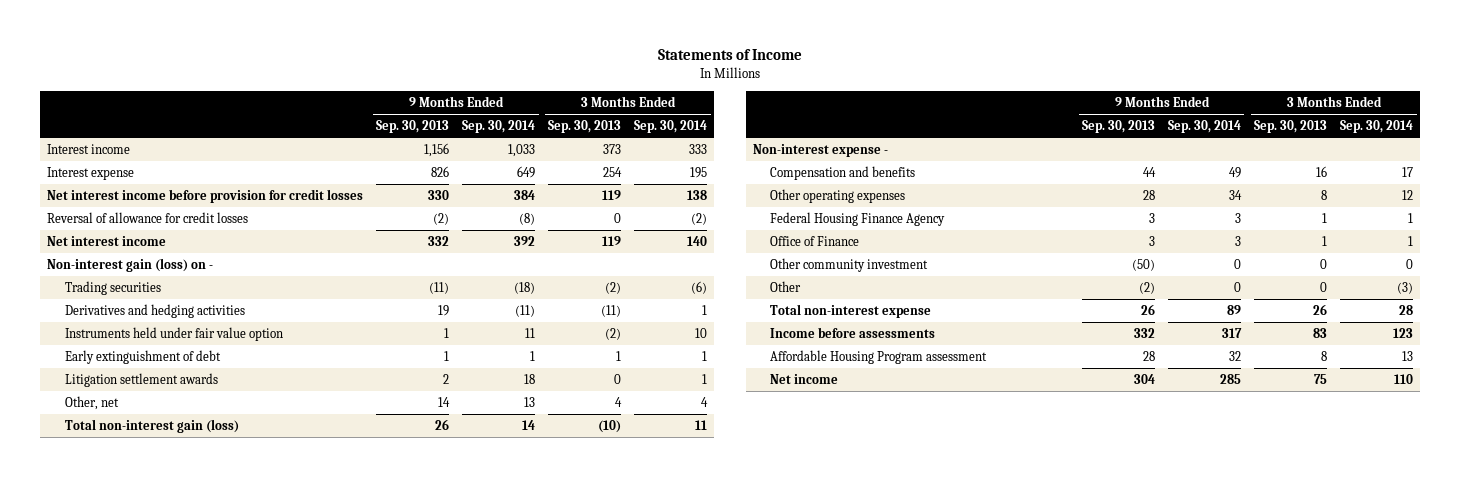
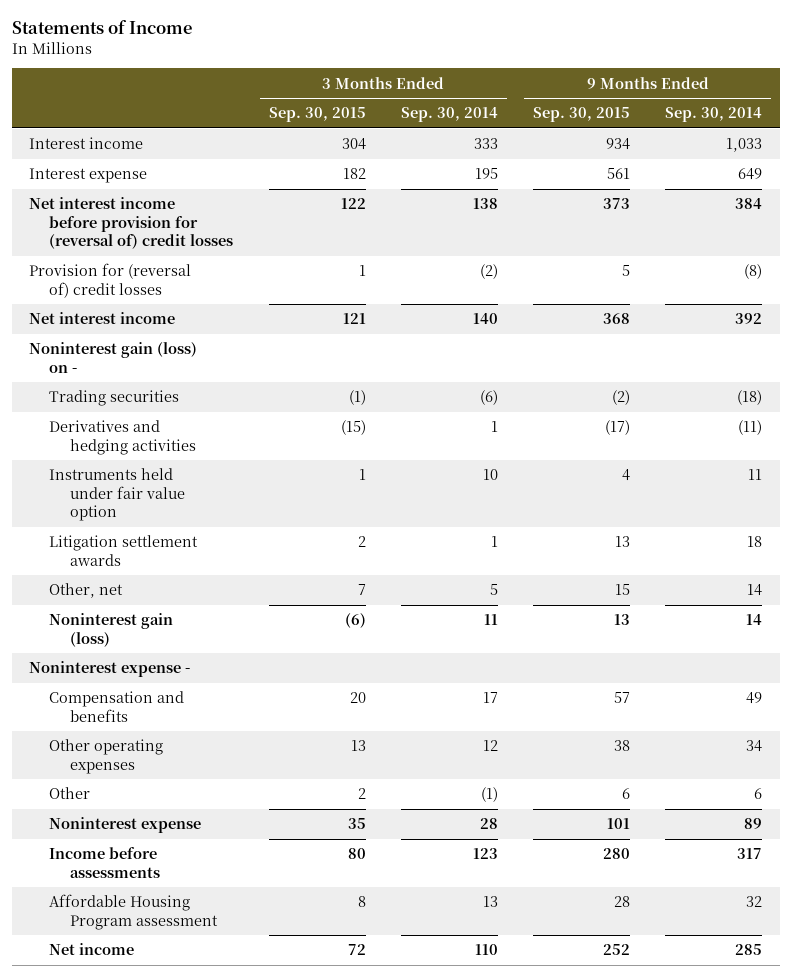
- | 9 Months Ended Sep. 30, 2013 | 9 Months Ended Sep. 30, 2014 | 3 Months Ended Sep. 30, 2013 | 3 Months Ended Sep. 30, 2014
+ | 3 Months Ended Sep. 30, 2015 | 3 Months Ended Sep. 30, 2014 | 9 Months Ended Sep. 30, 2015 | 9 Months Ended Sep. 30, 2014
- Net interest income before provision for credit losses | 330 | 384 | 119 | 138
- Reversal of allowance for credit losses | (2) | (8) | 0 | (2)
+ Net interest income before provision for (reversal of) credit losses | 122 | 138 | 373 | 384
+ Provision for (reversal of) credit losses | 1 | (2) | 5 | (8)
- Non-interest gain (loss) on -
+ Noninterest gain (loss) on -
- Early extinguishment of debt | 1 | 1 | 1 | 1
- Other, net | 14 | 13 | 4 | 4
- Total non-interest gain (loss) | 26 | 14 | (10) | 11
- Non-interest expense -
+ Other, net | 7 | 5 | 15 | 14
+ Noninterest gain (loss) | (6) | 11 | 13 | 14
+ Noninterest expense -
- Federal Housing Finance Agency | 3 | 3 | 1 | 1
- Office of Finance | 3 | 3 | 1 | 1
- Other community investment | (50) | 0 | 0 | 0
- Other | (2) | 0 | 0 | (3)
- Total non-interest expense | 26 | 89 | 26 | 28
+ Other | 2 | (1) | 6 | 6
+ Noninterest expense | 35 | 28 | 101 | 89

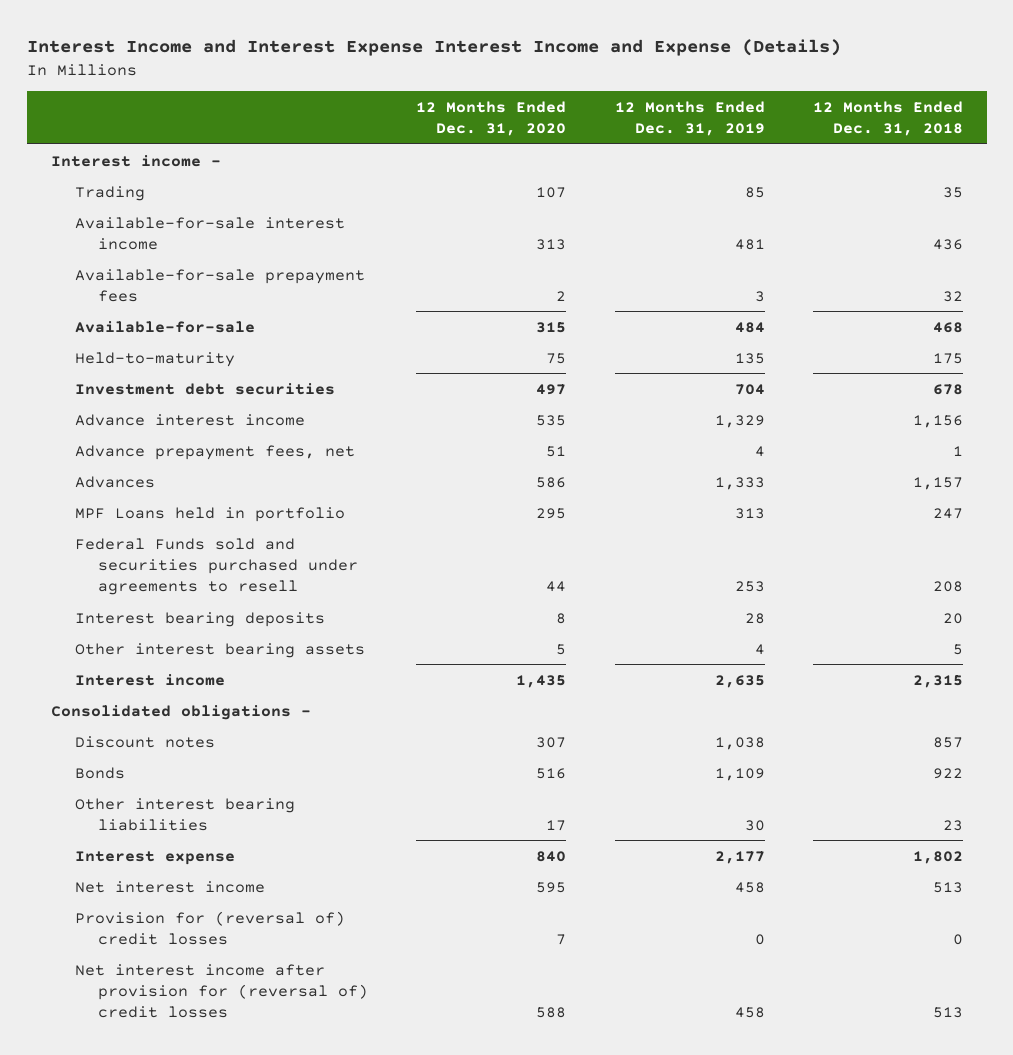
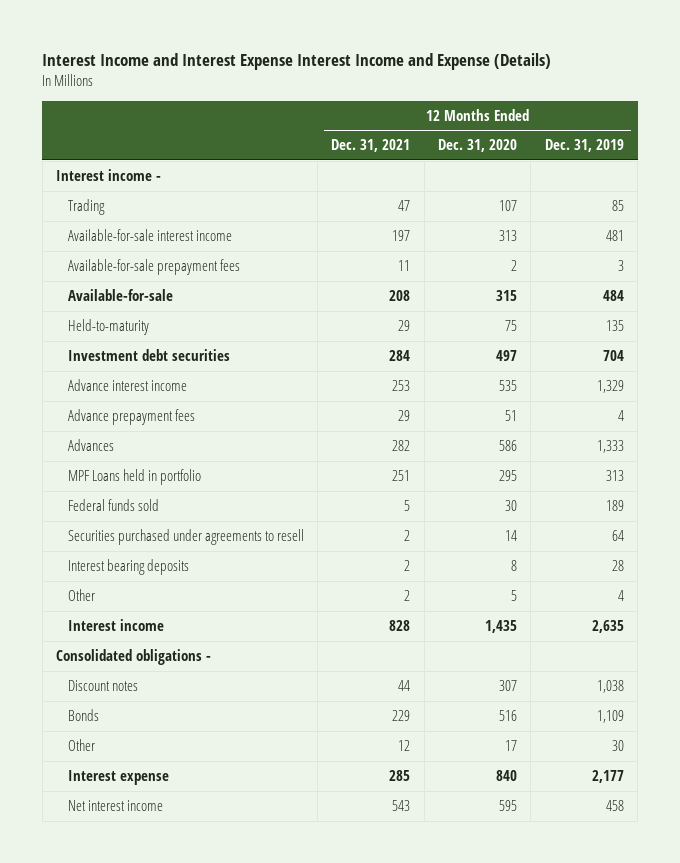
- | 12 Months Ended Dec. 31, 2020 | 12 Months Ended Dec. 31, 2019 | 12 Months Ended Dec. 31, 2018
+ | 12 Months Ended Dec. 31, 2021 | 12 Months Ended Dec. 31, 2020 | 12 Months Ended Dec. 31, 2019
- Advance prepayment fees, net | 51 | 4 | 1
+ Advance prepayment fees | 29 | 51 | 4
- Federal Funds sold and securities purchased under agreements to resell | 44 | 253 | 208
+ Federal funds sold | 5 | 30 | 189
+ Securities purchased under agreements to resell | 2 | 14 | 64
- Other interest bearing assets | 5 | 4 | 5
+ Other | 2 | 5 | 4
- Other interest bearing liabilities | 17 | 30 | 23
+ Other | 12 | 17 | 30
- Provision for (reversal of) credit losses | 7 | 0 | 0
- Net interest income after provision for (reversal of) credit losses | 588 | 458 | 513

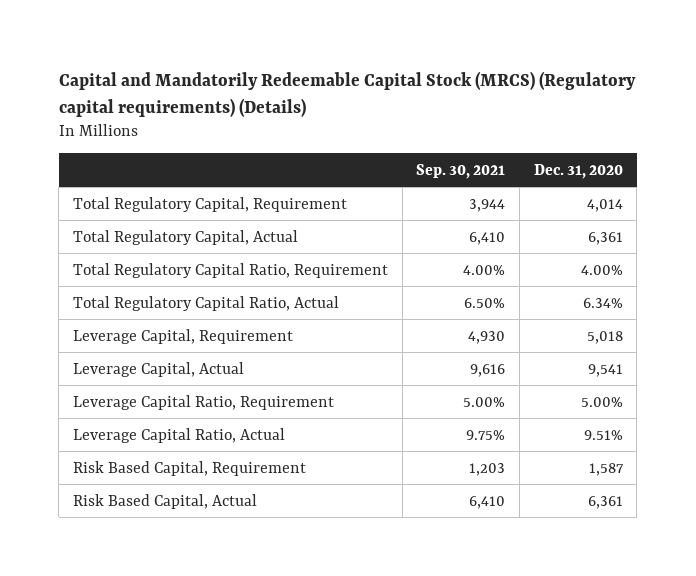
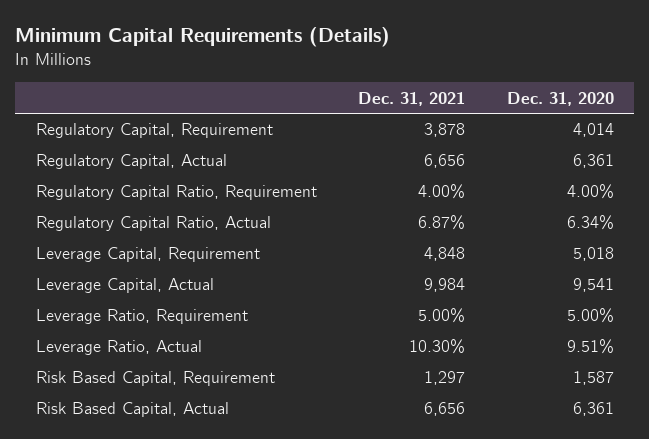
- Capital and Mandatorily Redeemable Capital Stock (MRCS) (Regulatory capital requirements) (Details)
+ Minimum Capital Requirements (Details)
- | Sep. 30, 2021 | Dec. 31, 2020
+ | Dec. 31, 2021 | Dec. 31, 2020
- Total Regulatory Capital, Requirement | 3,944 | 4,014
- Total Regulatory Capital, Actual | 6,410 | 6,361
- Total Regulatory Capital Ratio, Requirement | 4.00% | 4.00%
- Total Regulatory Capital Ratio, Actual | 6.50% | 6.34%
+ Regulatory Capital, Requirement | 3,878 | 4,014
+ Regulatory Capital, Actual | 6,656 | 6,361
+ Regulatory Capital Ratio, Requirement | 4.00% | 4.00%
+ Regulatory Capital Ratio, Actual | 6.87% | 6.34%
- Leverage Capital Ratio, Requirement | 5.00% | 5.00%
- Leverage Capital Ratio, Actual | 9.75% | 9.51%
+ Leverage Ratio, Requirement | 5.00% | 5.00%
+ Leverage Ratio, Actual | 10.30% | 9.51%

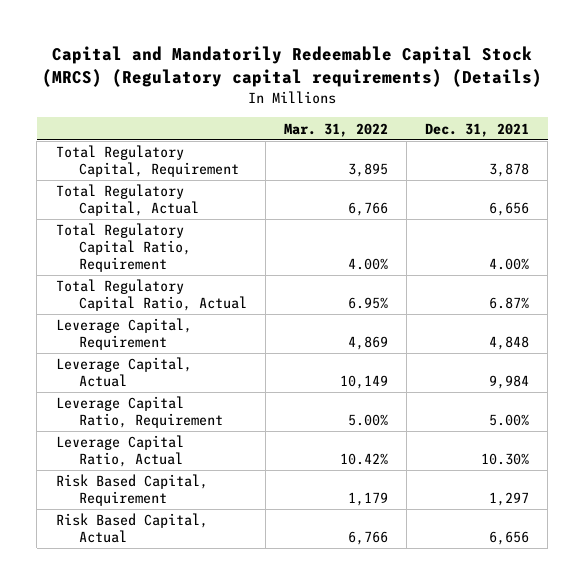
- Minimum Capital Requirements (Details)
+ Capital and Mandatorily Redeemable Capital Stock (MRCS) (Regulatory capital requirements) (Details)
- | Dec. 31, 2021 | Dec. 31, 2020
+ | Mar. 31, 2022 | Dec. 31, 2021
- Regulatory Capital, Requirement | 3,878 | 4,014
- Regulatory Capital, Actual | 6,656 | 6,361
- Regulatory Capital Ratio, Requirement | 4.00% | 4.00%
- Regulatory Capital Ratio, Actual | 6.87% | 6.34%
+ Total Regulatory Capital, Requirement | 3,895 | 3,878
+ Total Regulatory Capital, Actual | 6,766 | 6,656
+ Total Regulatory Capital Ratio, Requirement | 4.00% | 4.00%
+ Total Regulatory Capital Ratio, Actual | 6.95% | 6.87%
- Leverage Ratio, Requirement | 5.00% | 5.00%
- Leverage Ratio, Actual | 10.30% | 9.51%
+ Leverage Capital Ratio, Requirement | 5.00% | 5.00%
+ Leverage Capital Ratio, Actual | 10.42% | 10.30%

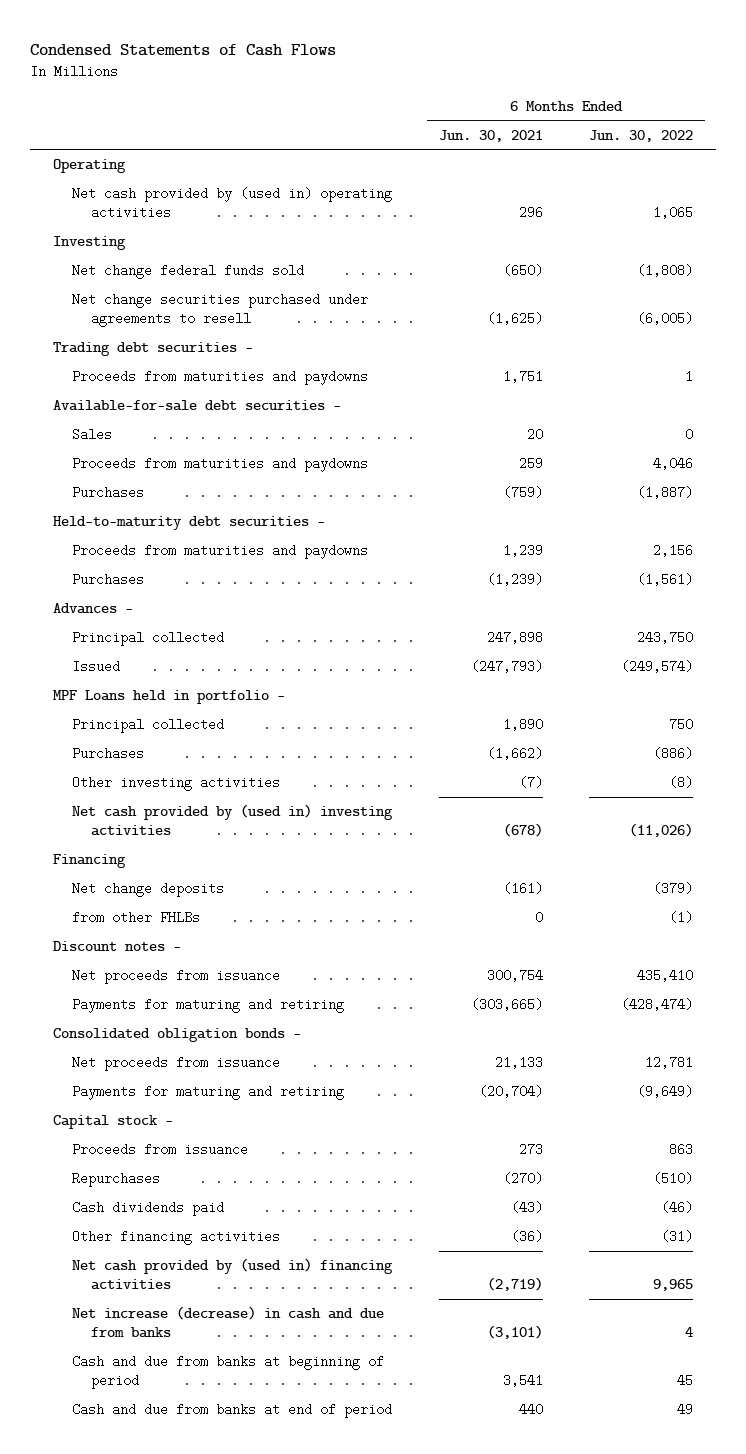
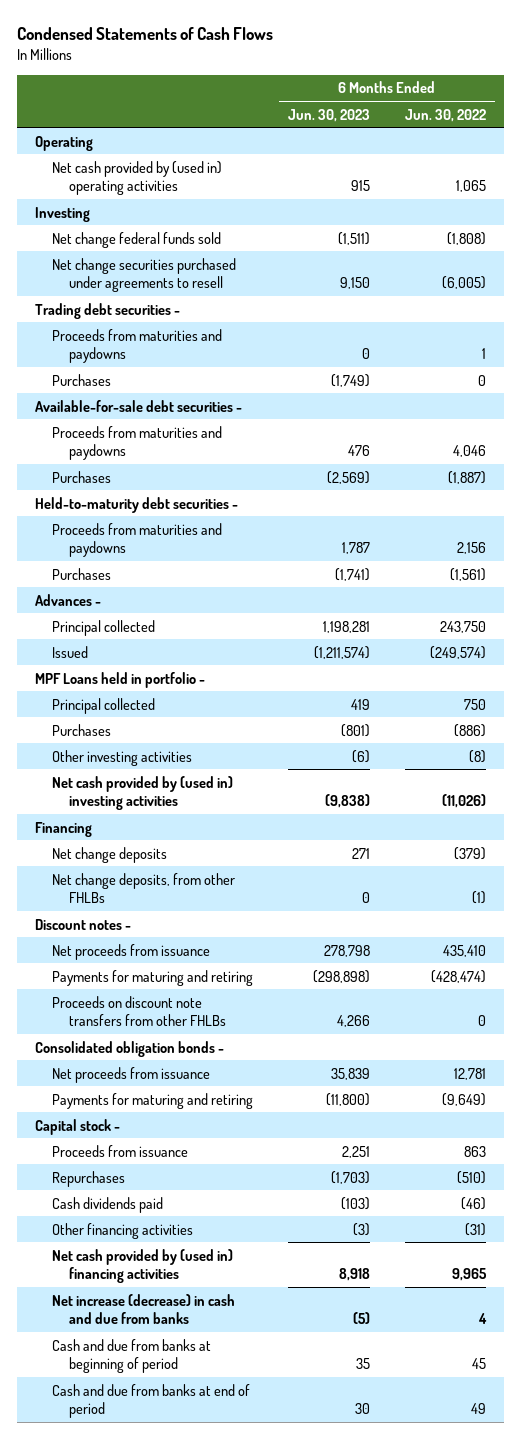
- | 6 Months Ended Jun. 30, 2021 | 6 Months Ended Jun. 30, 2022
+ | 6 Months Ended Jun. 30, 2023 | 6 Months Ended Jun. 30, 2022
+ Purchases | (1,749) | 0
- Sales | 20 | 0
- from other FHLBs | 0 | (1)
+ Net change deposits, from other FHLBs | 0 | (1)
+ Proceeds on discount note transfers from other FHLBs | 4,266 | 0

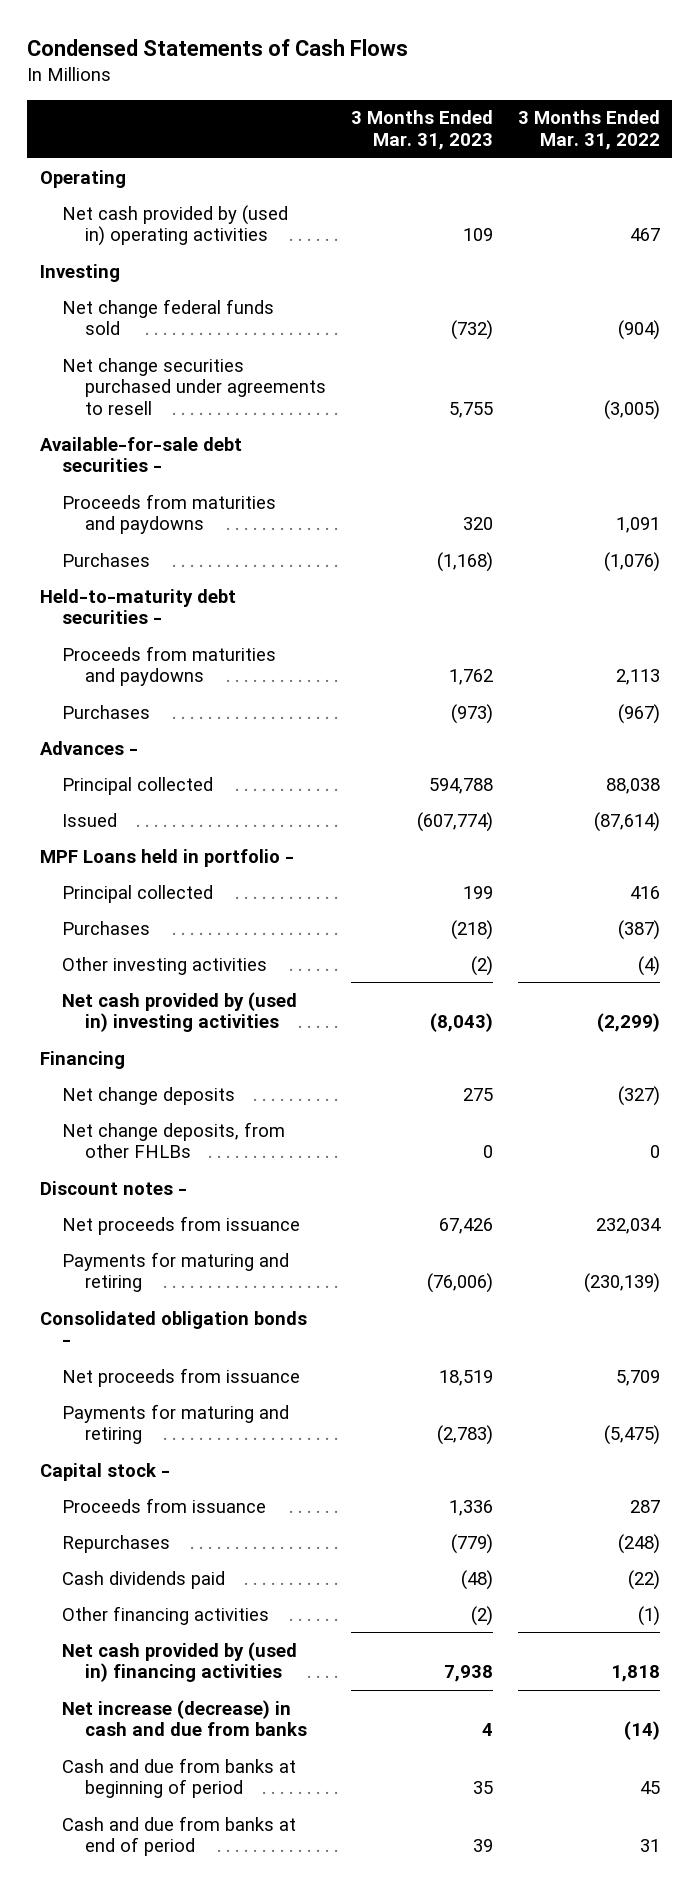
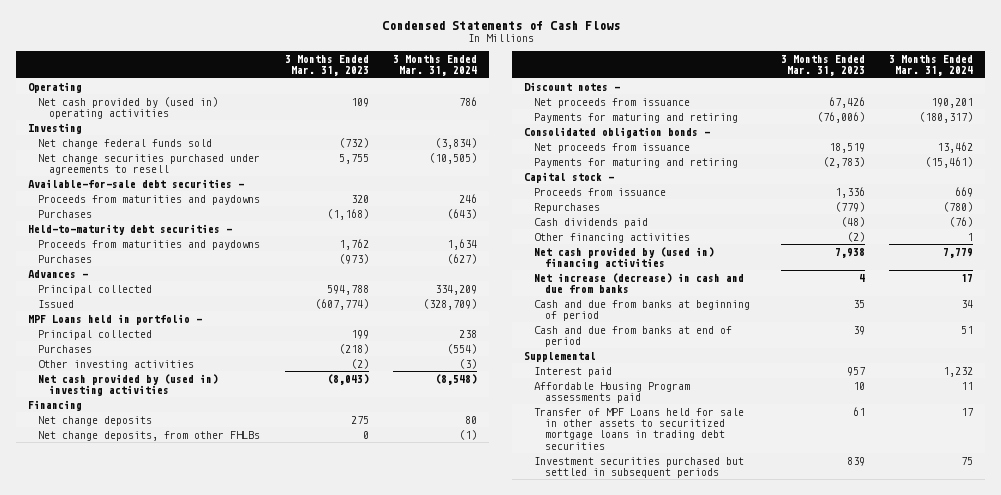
- | 3 Months Ended Mar. 31, 2023 | 3 Months Ended Mar. 31, 2022
+ | 3 Months Ended Mar. 31, 2023 | 3 Months Ended Mar. 31, 2024
+ Supplemental
+ Interest paid | 957 | 1,232
+ Affordable Housing Program assessments paid | 10 | 11
+ Transfer of MPF Loans held for sale in other assets to securitized mortgage loans in trading debt securities | 61 | 17
+ Investment securities purchased but settled in subsequent periods | 839 | 75

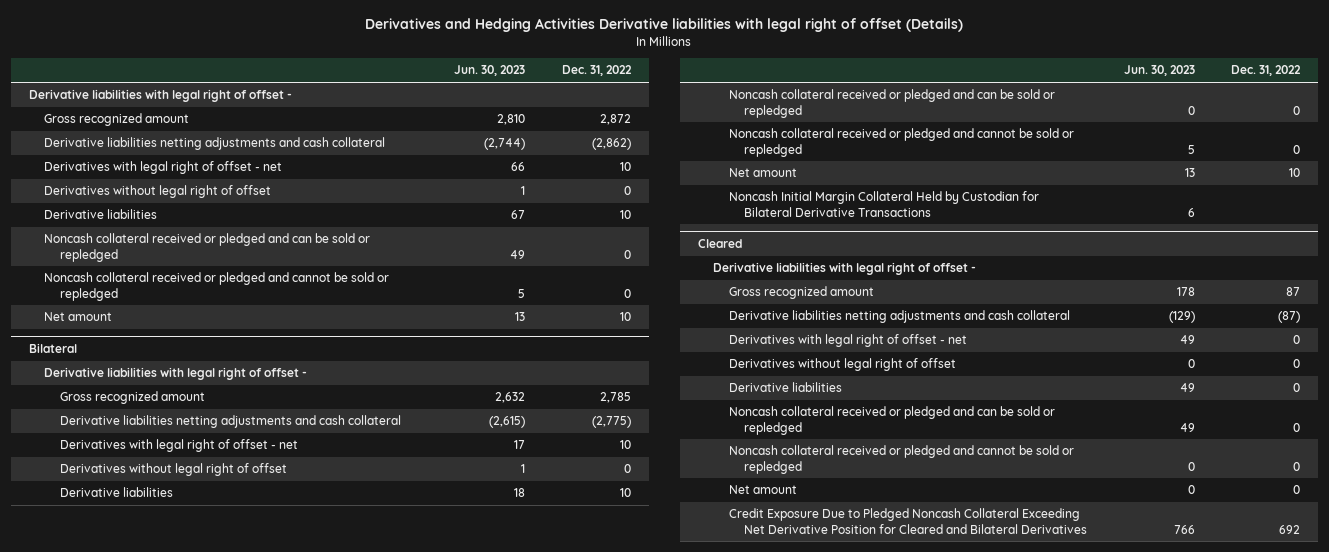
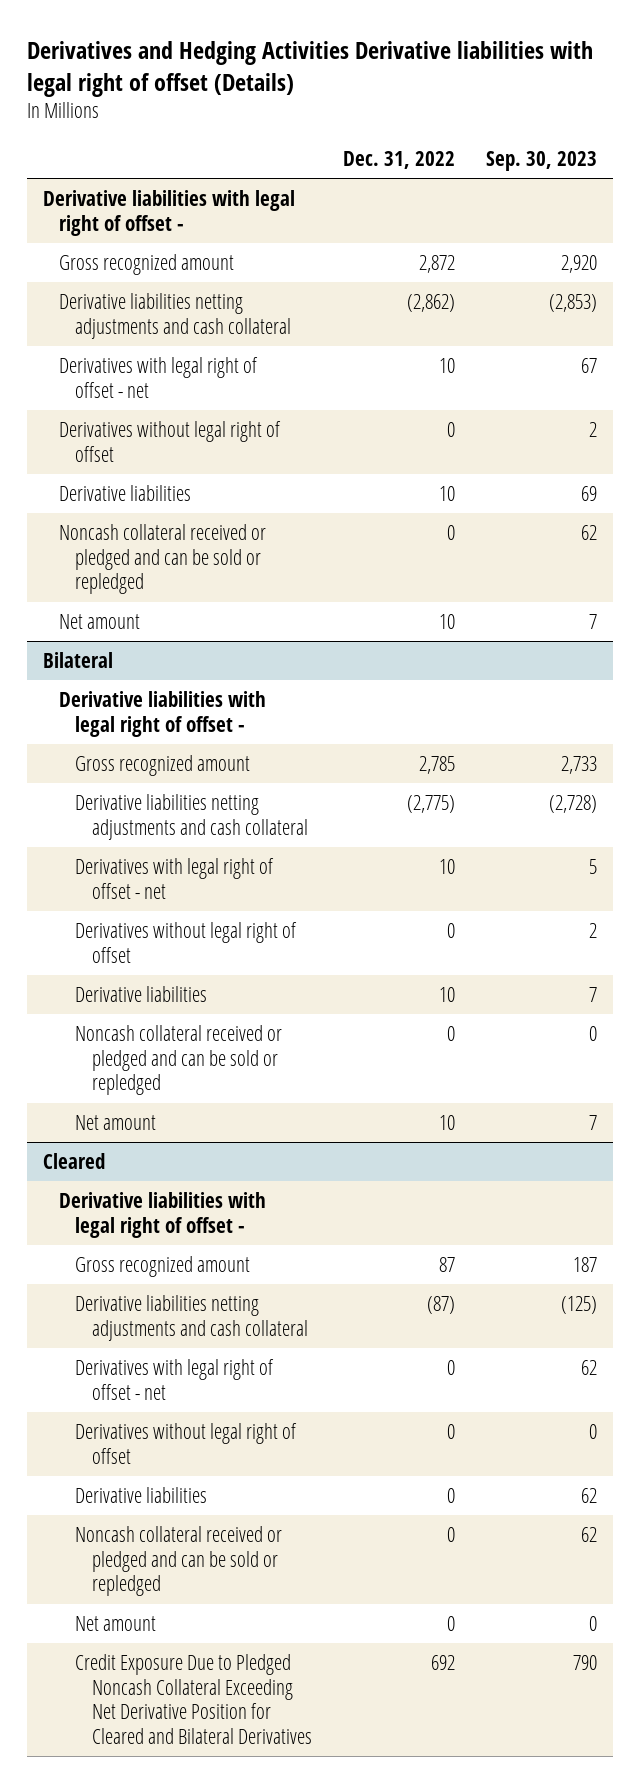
- | Jun. 30, 2023 | Dec. 31, 2022
+ | Dec. 31, 2022 | Sep. 30, 2023
- Noncash collateral received or pledged and cannot be sold or repledged | 5 | 0
@ Bilateral
- Noncash collateral received or pledged and cannot be sold or repledged | 5 | 0
- Noncash Initial Margin Collateral Held by Custodian for Bilateral Derivative Transactions | 6 |
@ Cleared
- Noncash collateral received or pledged and cannot be sold or repledged | 0 | 0

